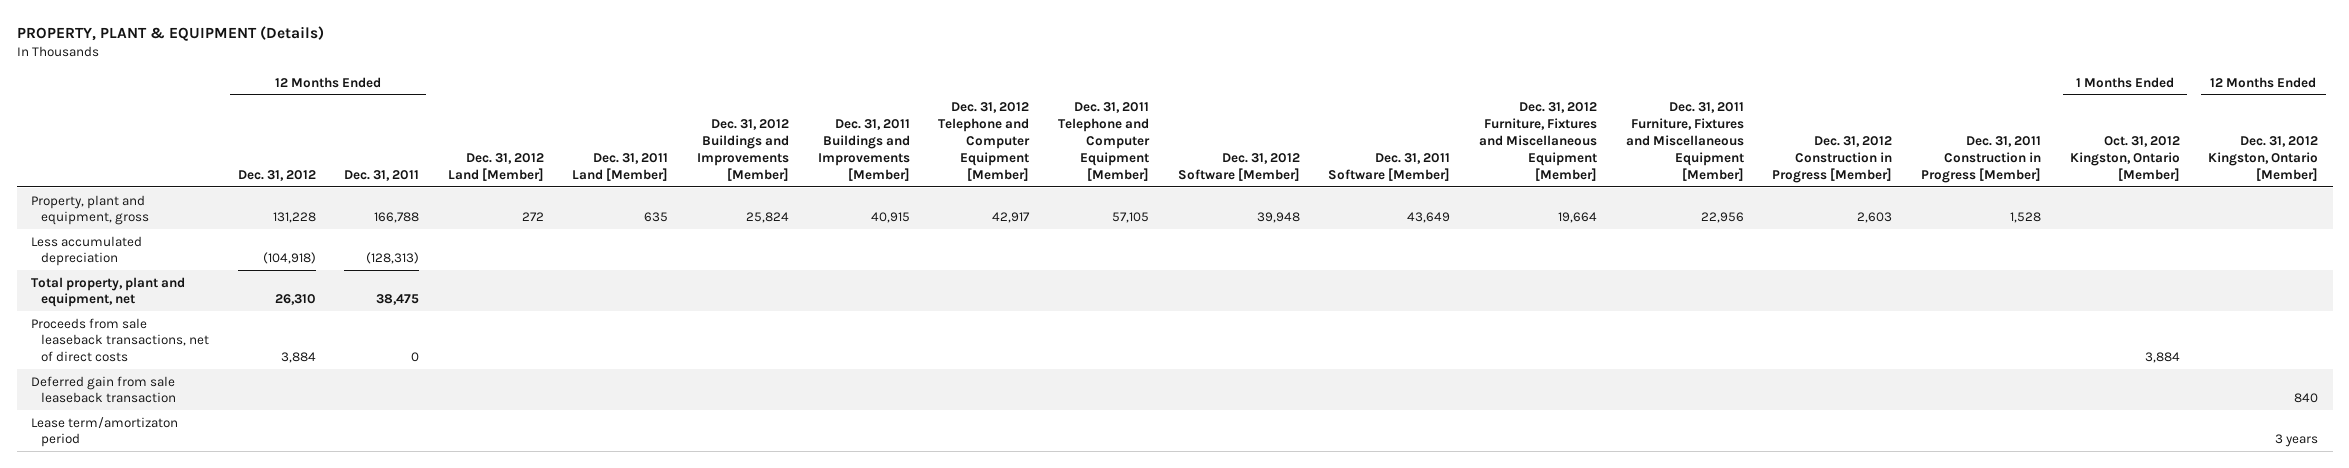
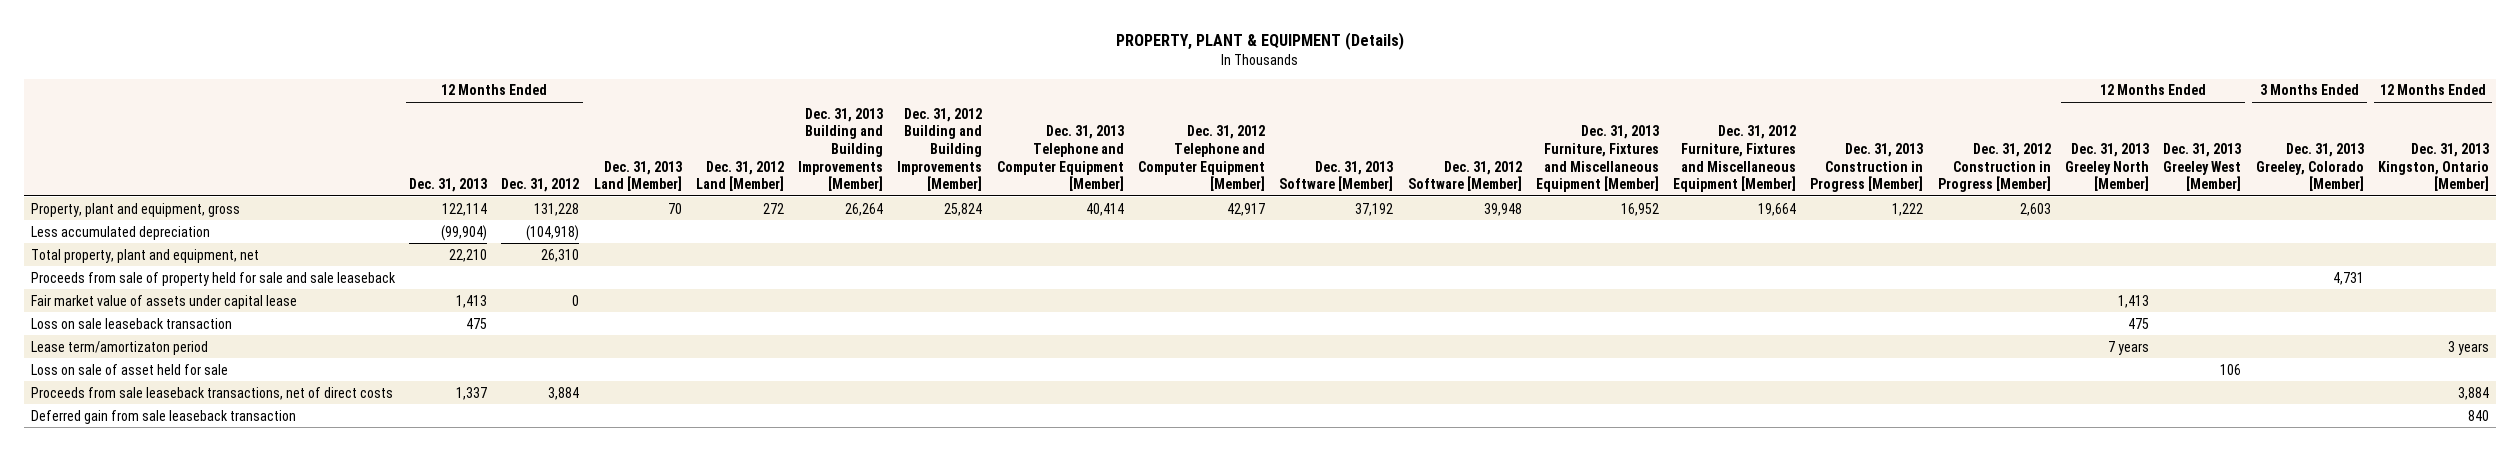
- | 12 Months Ended Dec. 31, 2012 | 12 Months Ended Dec. 31, 2011 | Dec. 31, 2012 Land [Member] | Dec. 31, 2011 Land [Member] | Dec. 31, 2012 Buildings and Improvements [Member] | Dec. 31, 2011 Buildings and Improvements [Member] | Dec. 31, 2012 Telephone and Computer Equipment [Member] | Dec. 31, 2011 Telephone and Computer Equipment [Member] | Dec. 31, 2012 Software [Member] | Dec. 31, 2011 Software [Member] | Dec. 31, 2012 Furniture, Fixtures and Miscellaneous Equipment [Member] | Dec. 31, 2011 Furniture, Fixtures and Miscellaneous Equipment [Member] | Dec. 31, 2012 Construction in Progress [Member] | Dec. 31, 2011 Construction in Progress [Member] | 1 Months Ended Oct. 31, 2012 Kingston, Ontario [Member] | 12 Months Ended Dec. 31, 2012 Kingston, Ontario [Member]
+ | 12 Months Ended Dec. 31, 2013 | 12 Months Ended Dec. 31, 2012 | Dec. 31, 2013 Land [Member] | Dec. 31, 2012 Land [Member] | Dec. 31, 2013 Building and Building Improvements [Member] | Dec. 31, 2012 Building and Building Improvements [Member] | Dec. 31, 2013 Telephone and Computer Equipment [Member] | Dec. 31, 2012 Telephone and Computer Equipment [Member] | Dec. 31, 2013 Software [Member] | Dec. 31, 2012 Software [Member] | Dec. 31, 2013 Furniture, Fixtures and Miscellaneous Equipment [Member] | Dec. 31, 2012 Furniture, Fixtures and Miscellaneous Equipment [Member] | Dec. 31, 2013 Construction in Progress [Member] | Dec. 31, 2012 Construction in Progress [Member] | 12 Months Ended Dec. 31, 2013 Greeley North [Member] | 12 Months Ended Dec. 31, 2013 Greeley West [Member] | 3 Months Ended Dec. 31, 2013 Greeley, Colorado [Member] | 12 Months Ended Dec. 31, 2013 Kingston, Ontario [Member]
+ Proceeds from sale of property held for sale and sale leaseback | | | | | | | | | | | | | | | | | 4,731 |
+ Fair market value of assets under capital lease | 1,413 | 0 | | | | | | | | | | | | | 1,413 | | |
+ Loss on sale leaseback transaction | 475 | | | | | | | | | | | | | | 475 | | |
moved up: Lease term/amortizaton period | | | | | | | | | | | | | | | 7 years | | | 3 years
+ Loss on sale of asset held for sale | | | | | | | | | | | | | | | | 106 | |

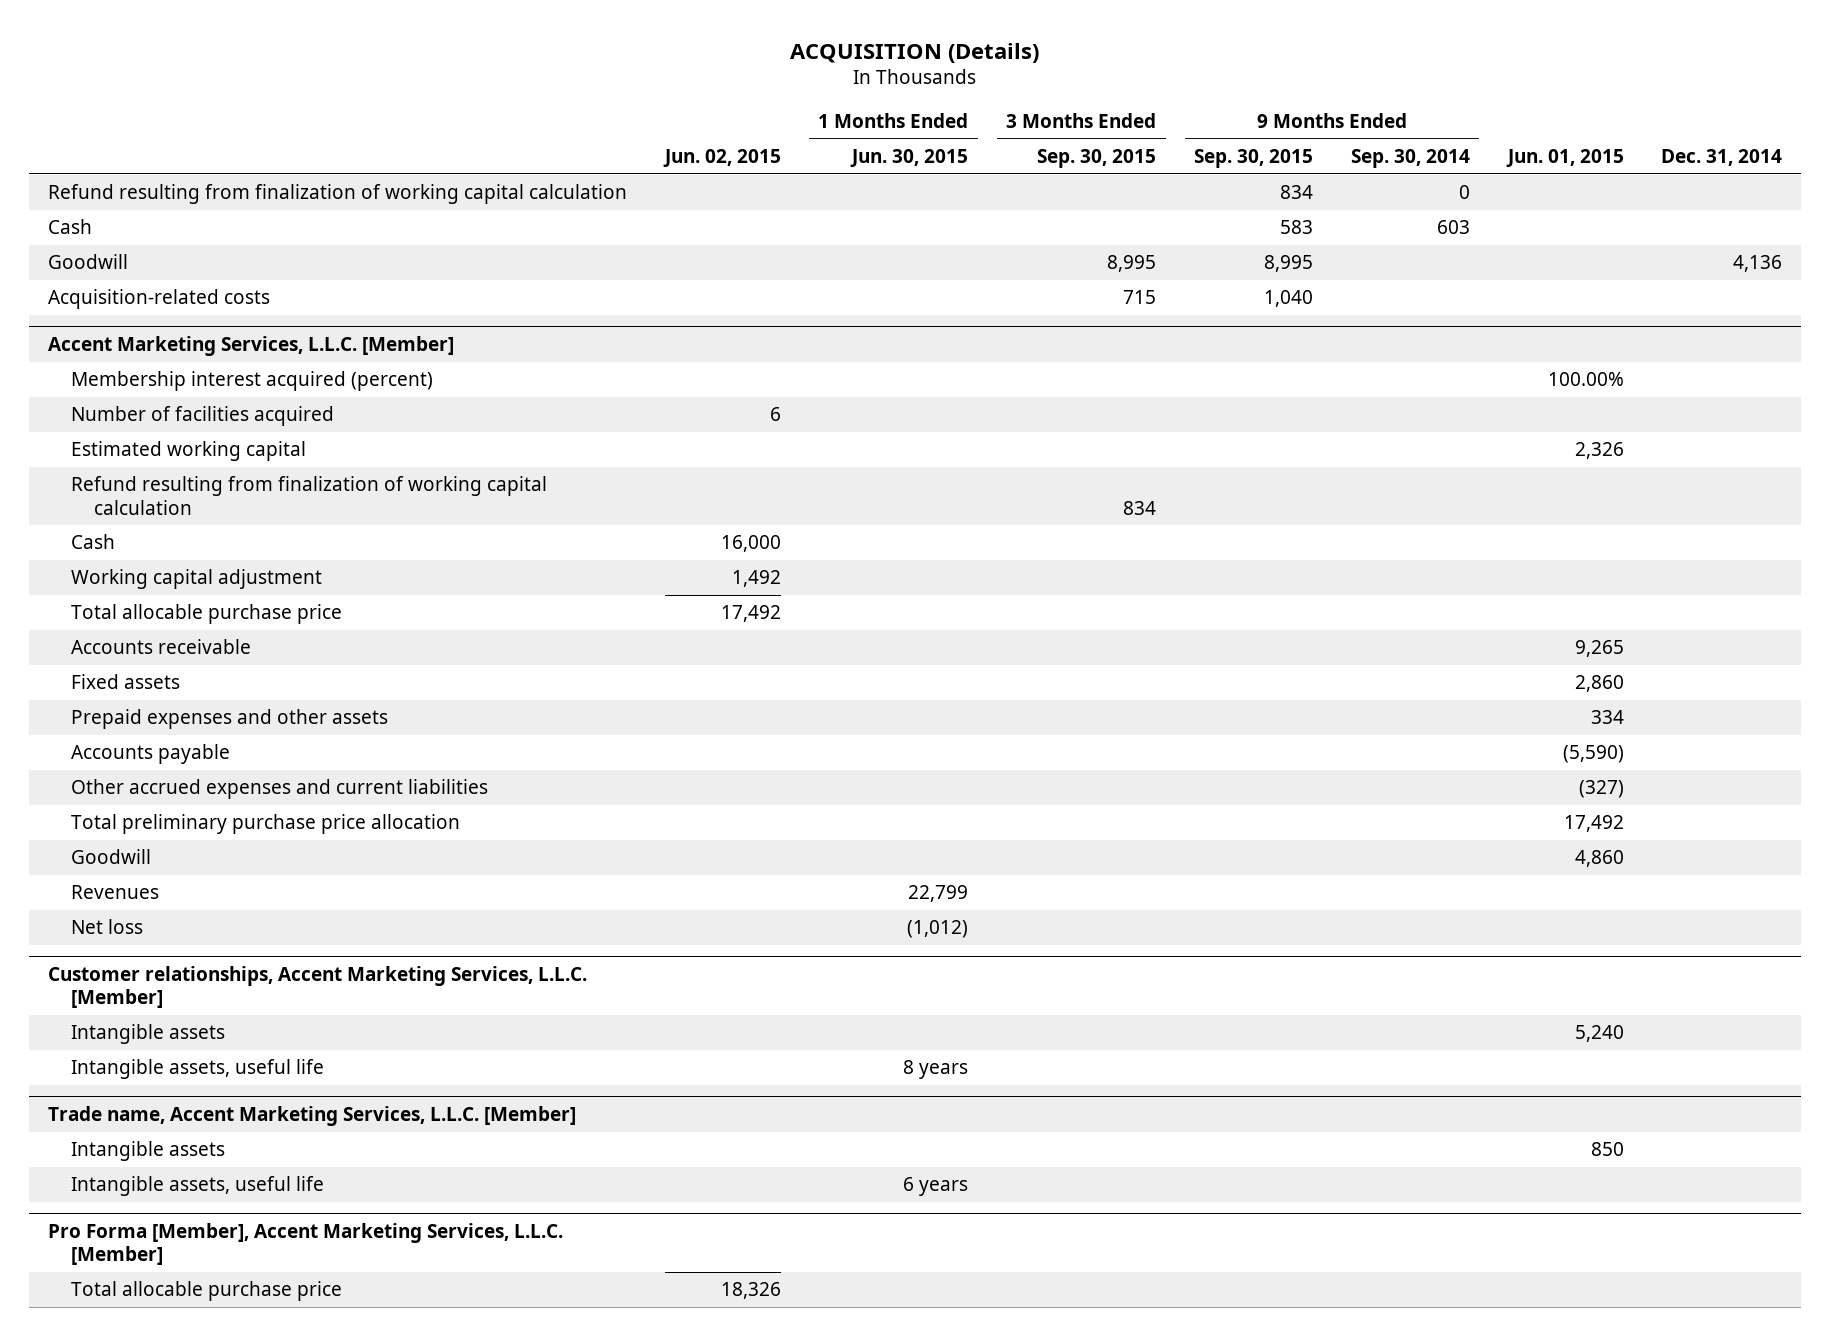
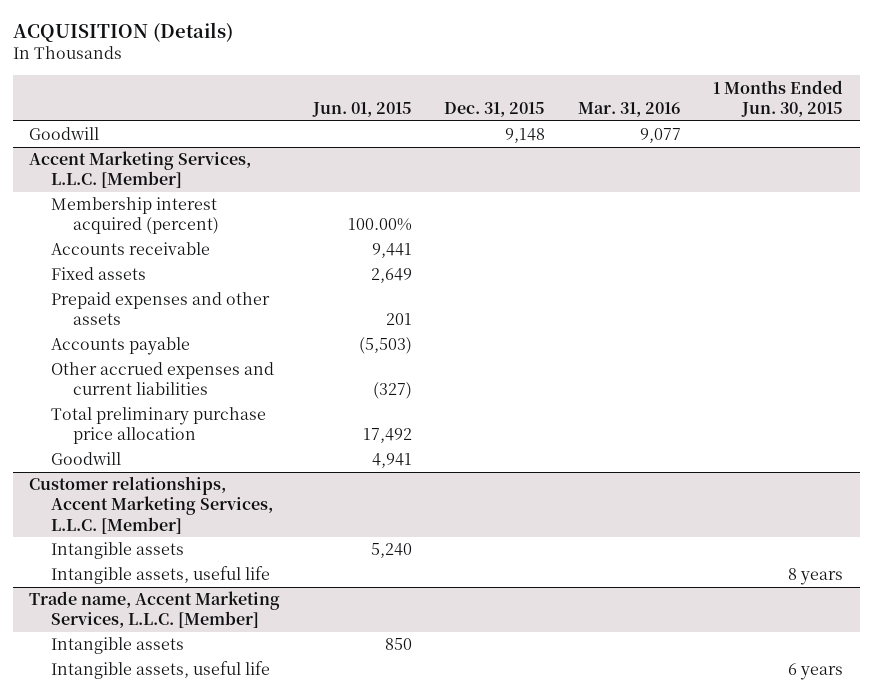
- | Jun. 02, 2015 | 1 Months Ended Jun. 30, 2015 | 3 Months Ended Sep. 30, 2015 | 9 Months Ended Sep. 30, 2015 | 9 Months Ended Sep. 30, 2014 | Jun. 01, 2015 | Dec. 31, 2014
+ | Jun. 01, 2015 | Dec. 31, 2015 | Mar. 31, 2016 | 1 Months Ended Jun. 30, 2015
- Refund resulting from finalization of working capital calculation | | | | 834 | 0 | |
- Cash | | | | 583 | 603 | |
- Acquisition-related costs | | | 715 | 1,040 | | |
@ Accent Marketing Services, L.L.C. [Member]
- Number of facilities acquired | 6 | | | | | |
- Estimated working capital | | | | | | 2,326 |
- Refund resulting from finalization of working capital calculation | | | 834 | | | |
- Cash | 16,000 | | | | | |
- Working capital adjustment | 1,492 | | | | | |
- Total allocable purchase price | 17,492 | | | | | |
- Accounts receivable | | | | | | 9,265 |
- Fixed assets | | | | | | 2,860 |
- Prepaid expenses and other assets | | | | | | 334 |
- Accounts payable | | | | | | (5,590) |
+ Accounts receivable | 9,441 | | |
+ Fixed assets | 2,649 | | |
+ Prepaid expenses and other assets | 201 | | |
+ Accounts payable | (5,503) | | |
- Goodwill | | | | | | 4,860 |
- Revenues | | 22,799 | | | | |
- Net loss | | (1,012) | | | | |
+ Goodwill | 4,941 | | |
- Pro Forma [Member], Accent Marketing Services, L.L.C. [Member]
- Total allocable purchase price | 18,326 | | | | | |

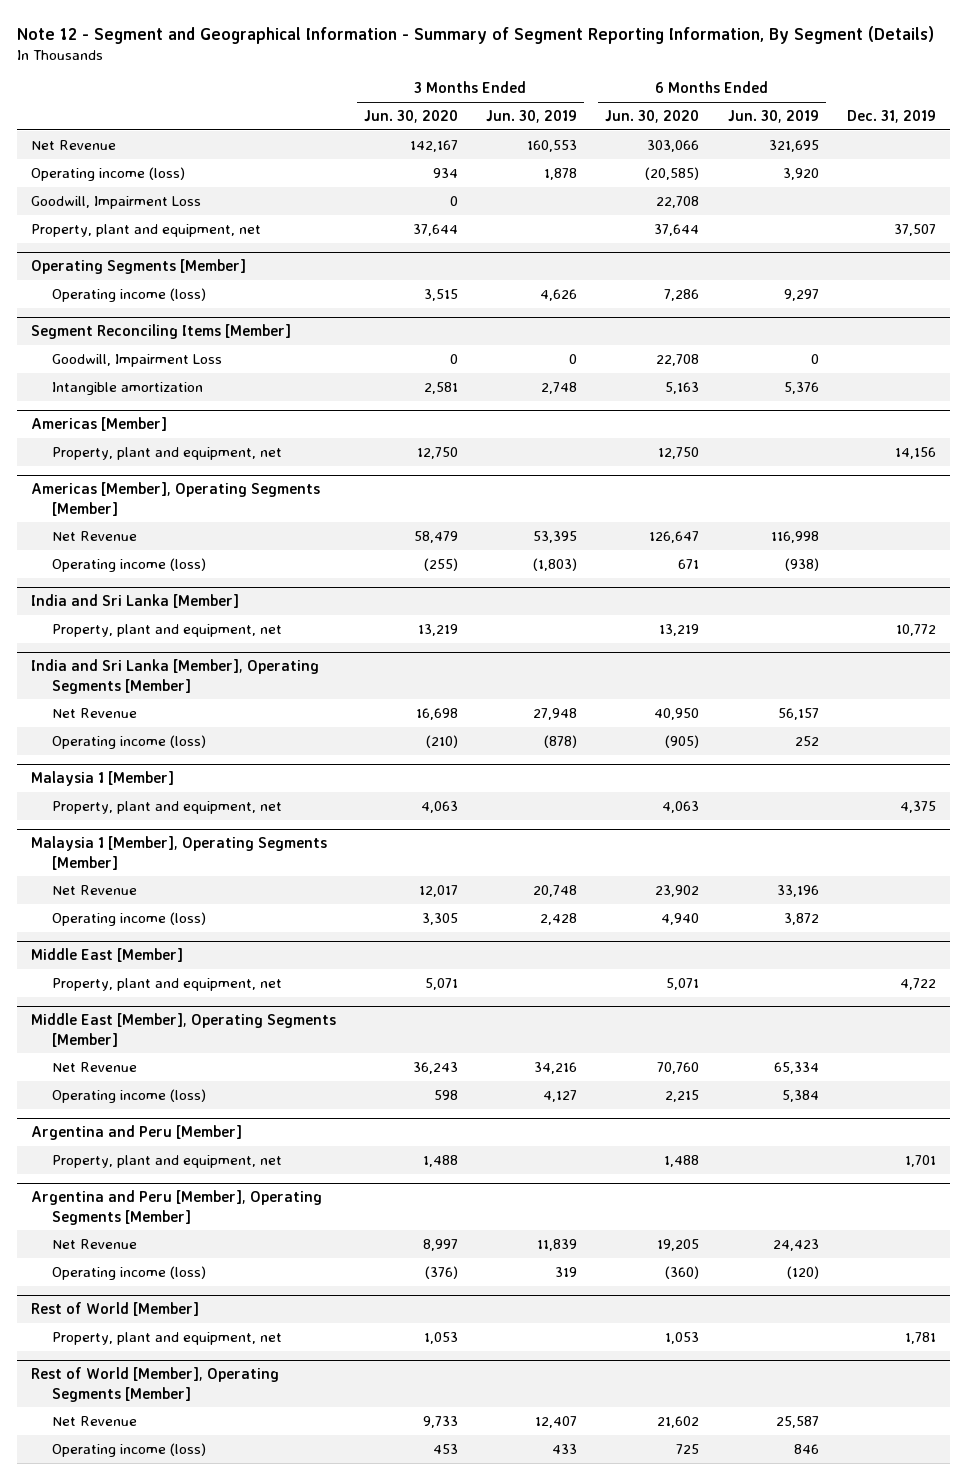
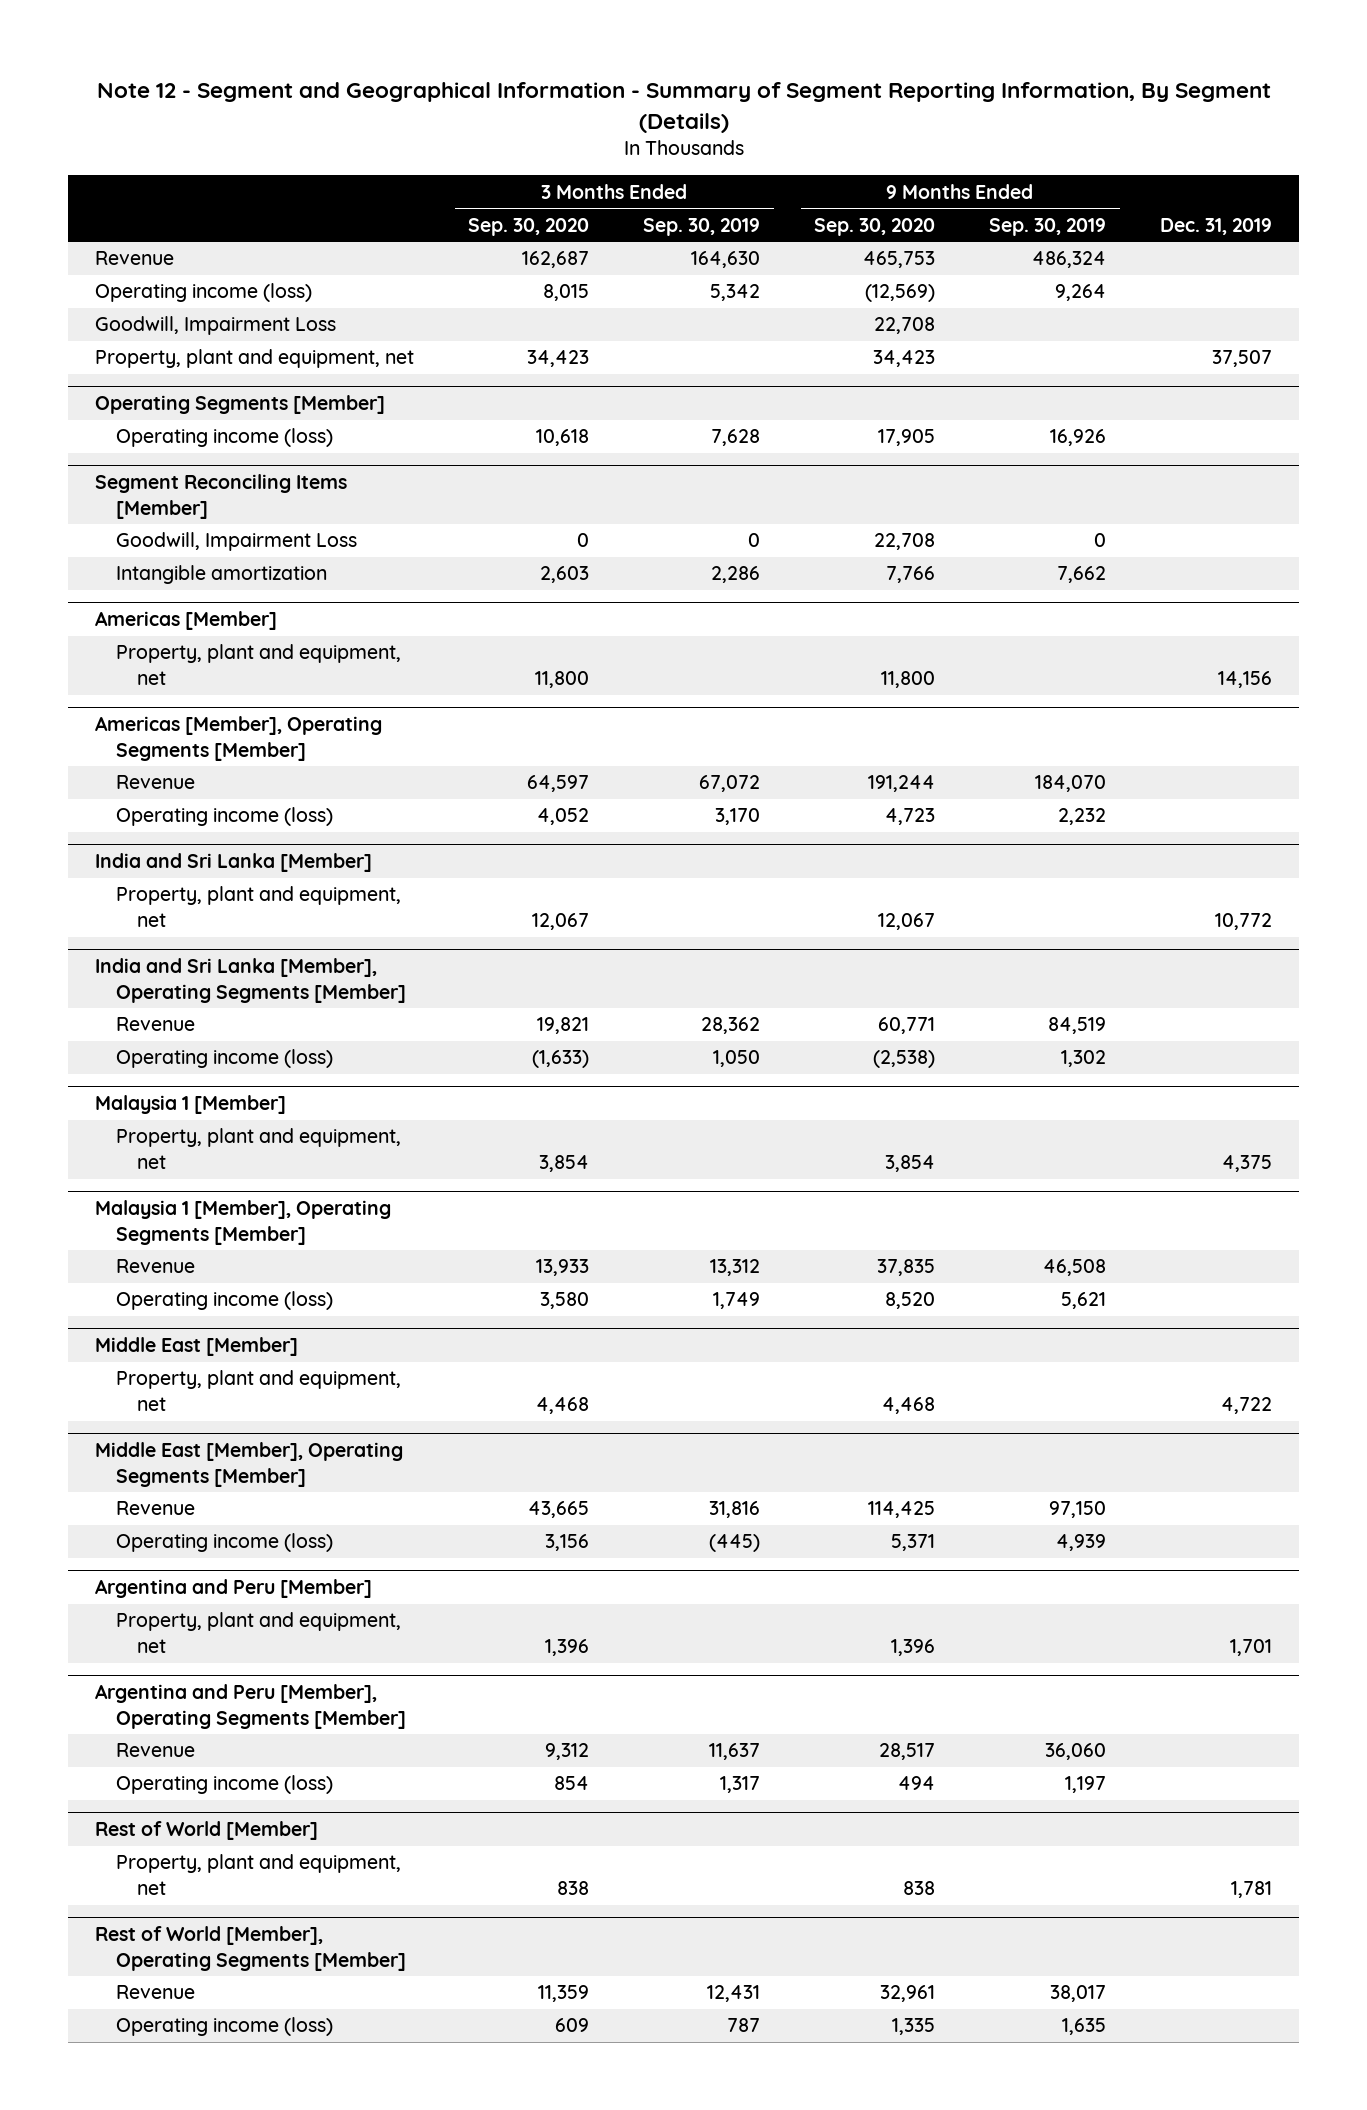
- | 3 Months Ended Jun. 30, 2020 | 3 Months Ended Jun. 30, 2019 | 6 Months Ended Jun. 30, 2020 | 6 Months Ended Jun. 30, 2019 | Dec. 31, 2019
+ | 3 Months Ended Sep. 30, 2020 | 3 Months Ended Sep. 30, 2019 | 9 Months Ended Sep. 30, 2020 | 9 Months Ended Sep. 30, 2019 | Dec. 31, 2019
- Net Revenue | 142,167 | 160,553 | 303,066 | 321,695 |
+ Revenue | 162,687 | 164,630 | 465,753 | 486,324 |
@ Americas [Member], Operating Segments [Member]
- Net Revenue | 58,479 | 53,395 | 126,647 | 116,998 |
+ Revenue | 64,597 | 67,072 | 191,244 | 184,070 |
@ India and Sri Lanka [Member], Operating Segments [Member]
- Net Revenue | 16,698 | 27,948 | 40,950 | 56,157 |
+ Revenue | 19,821 | 28,362 | 60,771 | 84,519 |
@ Malaysia 1 [Member], Operating Segments [Member]
- Net Revenue | 12,017 | 20,748 | 23,902 | 33,196 |
+ Revenue | 13,933 | 13,312 | 37,835 | 46,508 |
@ Middle East [Member], Operating Segments [Member]
- Net Revenue | 36,243 | 34,216 | 70,760 | 65,334 |
+ Revenue | 43,665 | 31,816 | 114,425 | 97,150 |
@ Argentina and Peru [Member], Operating Segments [Member]
- Net Revenue | 8,997 | 11,839 | 19,205 | 24,423 |
+ Revenue | 9,312 | 11,637 | 28,517 | 36,060 |
@ Rest of World [Member], Operating Segments [Member]
- Net Revenue | 9,733 | 12,407 | 21,602 | 25,587 |
+ Revenue | 11,359 | 12,431 | 32,961 | 38,017 |

